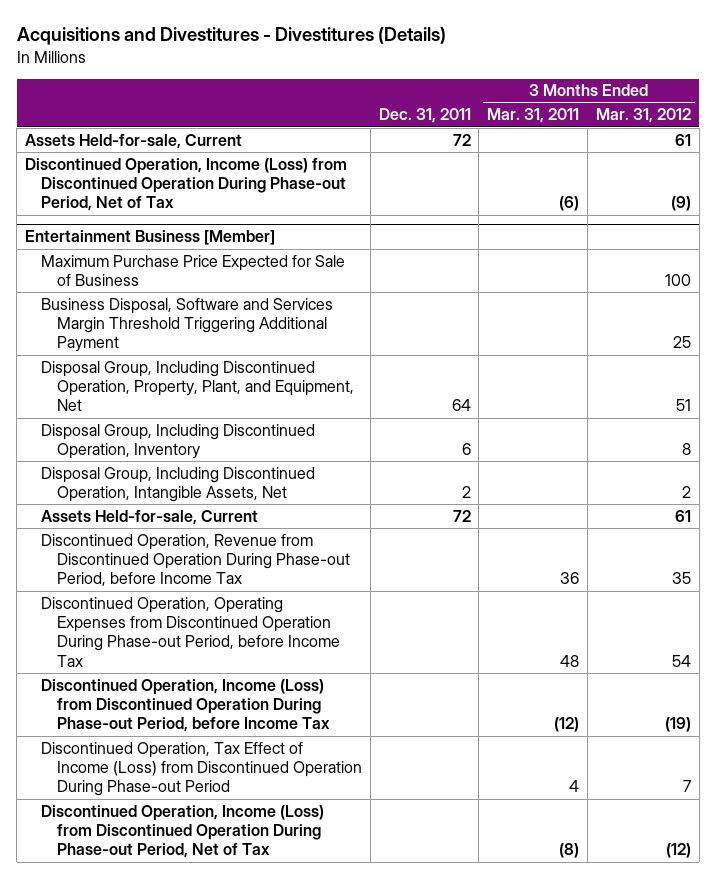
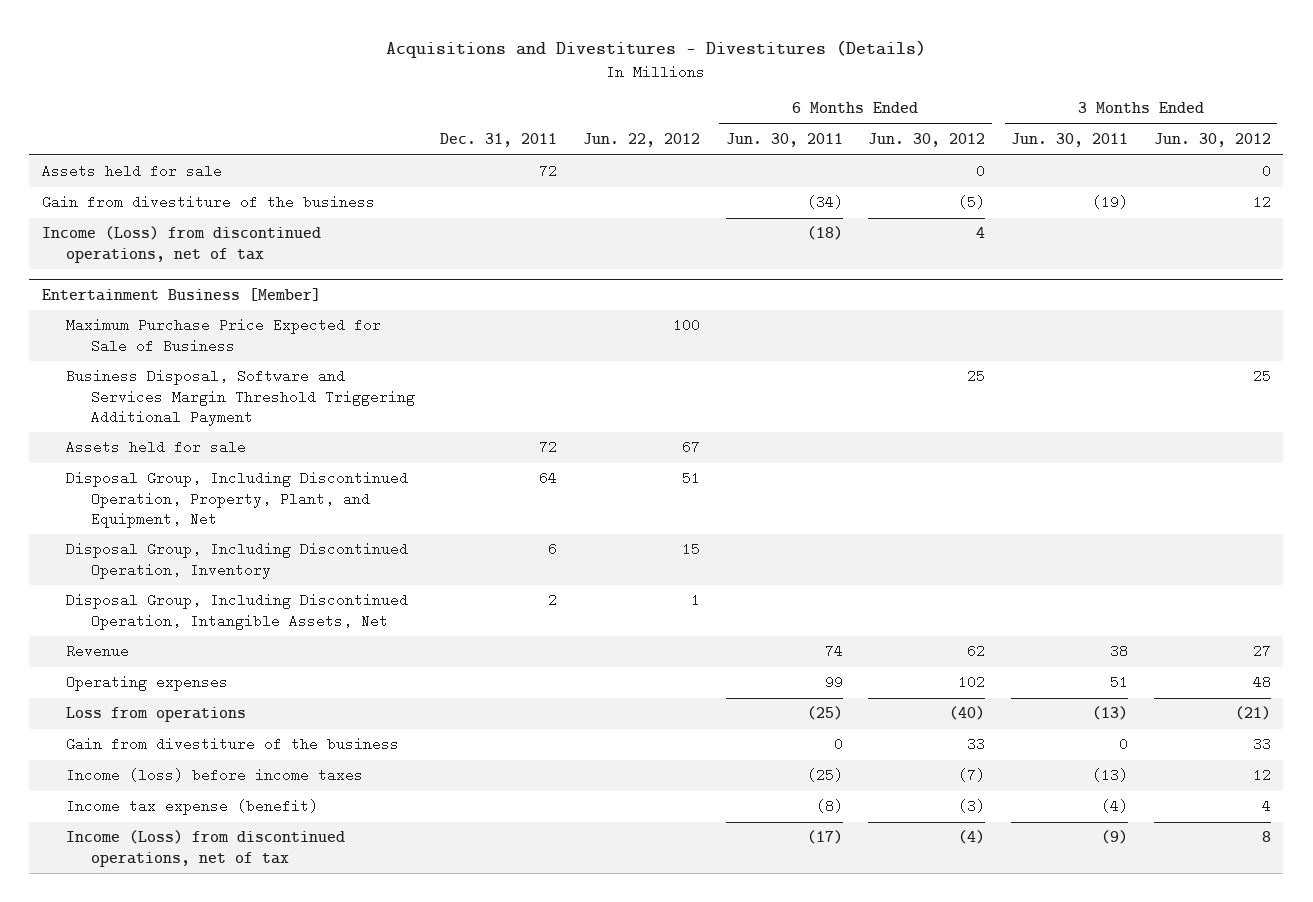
- | Dec. 31, 2011 | 3 Months Ended Mar. 31, 2011 | 3 Months Ended Mar. 31, 2012
+ | Dec. 31, 2011 | Jun. 22, 2012 | 6 Months Ended Jun. 30, 2011 | 6 Months Ended Jun. 30, 2012 | 3 Months Ended Jun. 30, 2011 | 3 Months Ended Jun. 30, 2012
- Assets Held-for-sale, Current | 72 | | 61
- Discontinued Operation, Income (Loss) from Discontinued Operation During Phase-out Period, Net of Tax | | (6) | (9)
+ Assets held for sale | 72 | | | 0 | | 0
+ Gain from divestiture of the business | | | (34) | (5) | (19) | 12
+ Income (Loss) from discontinued operations, net of tax | | | (18) | 4 | |
@ Entertainment Business [Member]
+ Assets held for sale | 72 | 67 | | | |
- Assets Held-for-sale, Current | 72 | | 61
- Discontinued Operation, Revenue from Discontinued Operation During Phase-out Period, before Income Tax | | 36 | 35
- Discontinued Operation, Operating Expenses from Discontinued Operation During Phase-out Period, before Income Tax | | 48 | 54
- Discontinued Operation, Income (Loss) from Discontinued Operation During Phase-out Period, before Income Tax | | (12) | (19)
- Discontinued Operation, Tax Effect of Income (Loss) from Discontinued Operation During Phase-out Period | | 4 | 7
- Discontinued Operation, Income (Loss) from Discontinued Operation During Phase-out Period, Net of Tax | | (8) | (12)
+ Revenue | | | 74 | 62 | 38 | 27
+ Operating expenses | | | 99 | 102 | 51 | 48
+ Loss from operations | | | (25) | (40) | (13) | (21)
+ Gain from divestiture of the business | | | 0 | 33 | 0 | 33
+ Income (loss) before income taxes | | | (25) | (7) | (13) | 12
+ Income tax expense (benefit) | | | (8) | (3) | (4) | 4
+ Income (Loss) from discontinued operations, net of tax | | | (17) | (4) | (9) | 8

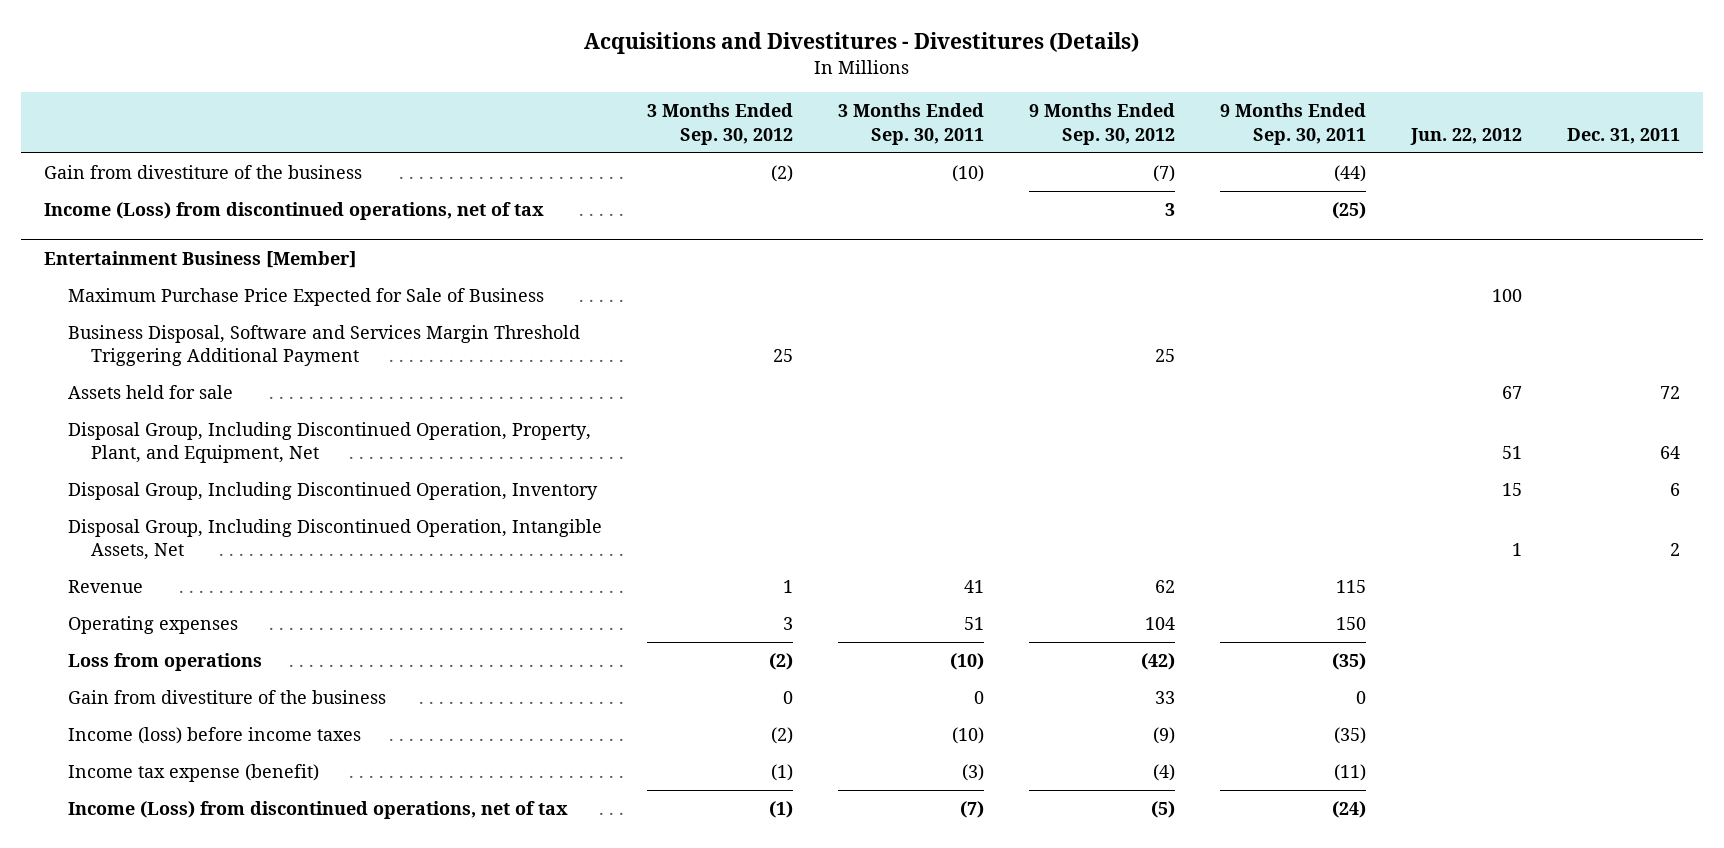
- | Dec. 31, 2011 | Jun. 22, 2012 | 6 Months Ended Jun. 30, 2011 | 6 Months Ended Jun. 30, 2012 | 3 Months Ended Jun. 30, 2011 | 3 Months Ended Jun. 30, 2012
+ | 3 Months Ended Sep. 30, 2012 | 3 Months Ended Sep. 30, 2011 | 9 Months Ended Sep. 30, 2012 | 9 Months Ended Sep. 30, 2011 | Jun. 22, 2012 | Dec. 31, 2011
- Assets held for sale | 72 | | | 0 | | 0

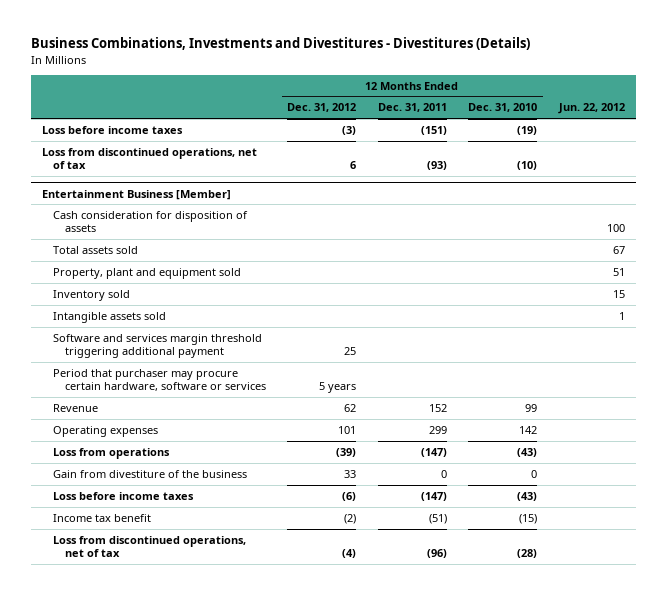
- Acquisitions and Divestitures - Divestitures (Details)
+ Business Combinations, Investments and Divestitures - Divestitures (Details)
- | 3 Months Ended Sep. 30, 2012 | 3 Months Ended Sep. 30, 2011 | 9 Months Ended Sep. 30, 2012 | 9 Months Ended Sep. 30, 2011 | Jun. 22, 2012 | Dec. 31, 2011
+ | 12 Months Ended Dec. 31, 2012 | 12 Months Ended Dec. 31, 2011 | 12 Months Ended Dec. 31, 2010 | Jun. 22, 2012
- Gain from divestiture of the business | (2) | (10) | (7) | (44) | |
- Income (Loss) from discontinued operations, net of tax | | | 3 | (25) | |
+ Loss before income taxes | (3) | (151) | (19) |
+ Loss from discontinued operations, net of tax | 6 | (93) | (10) |
@ Entertainment Business [Member]
- Maximum Purchase Price Expected for Sale of Business | | | | | 100 |
- Business Disposal, Software and Services Margin Threshold Triggering Additional Payment | 25 | | 25 | | |
- Assets held for sale | | | | | 67 | 72
- Disposal Group, Including Discontinued Operation, Property, Plant, and Equipment, Net | | | | | 51 | 64
- Disposal Group, Including Discontinued Operation, Inventory | | | | | 15 | 6
- Disposal Group, Including Discontinued Operation, Intangible Assets, Net | | | | | 1 | 2
+ Cash consideration for disposition of assets | | | | 100
+ Total assets sold | | | | 67
+ Property, plant and equipment sold | | | | 51
+ Inventory sold | | | | 15
+ Intangible assets sold | | | | 1
+ Software and services margin threshold triggering additional payment | 25 | | |
+ Period that purchaser may procure certain hardware, software or services | 5 years | | |
- Income (loss) before income taxes | (2) | (10) | (9) | (35) | |
- Income tax expense (benefit) | (1) | (3) | (4) | (11) | |
- Income (Loss) from discontinued operations, net of tax | (1) | (7) | (5) | (24) | |
+ Loss before income taxes | (6) | (147) | (43) |
+ Income tax benefit | (2) | (51) | (15) |
+ Loss from discontinued operations, net of tax | (4) | (96) | (28) |

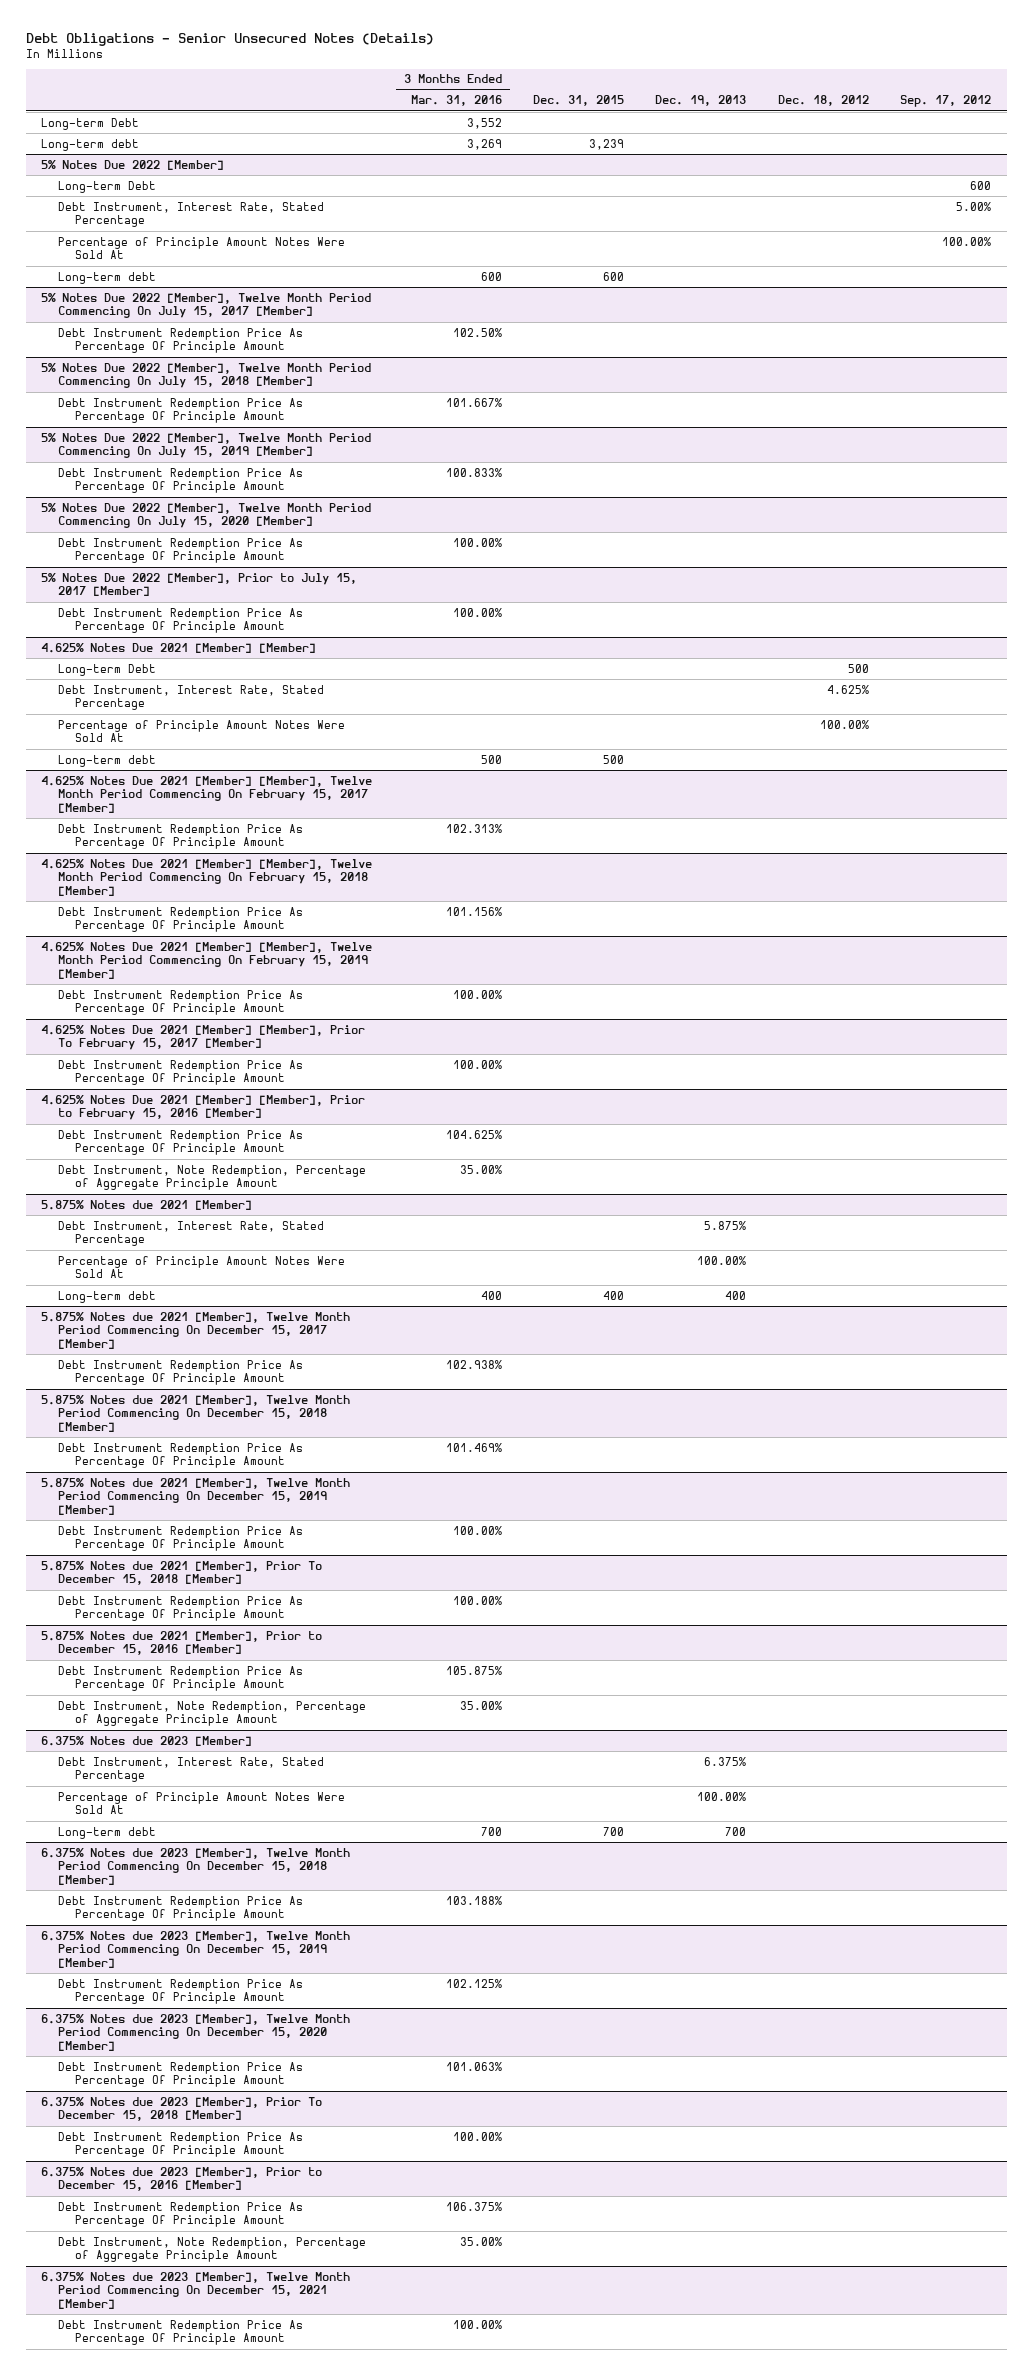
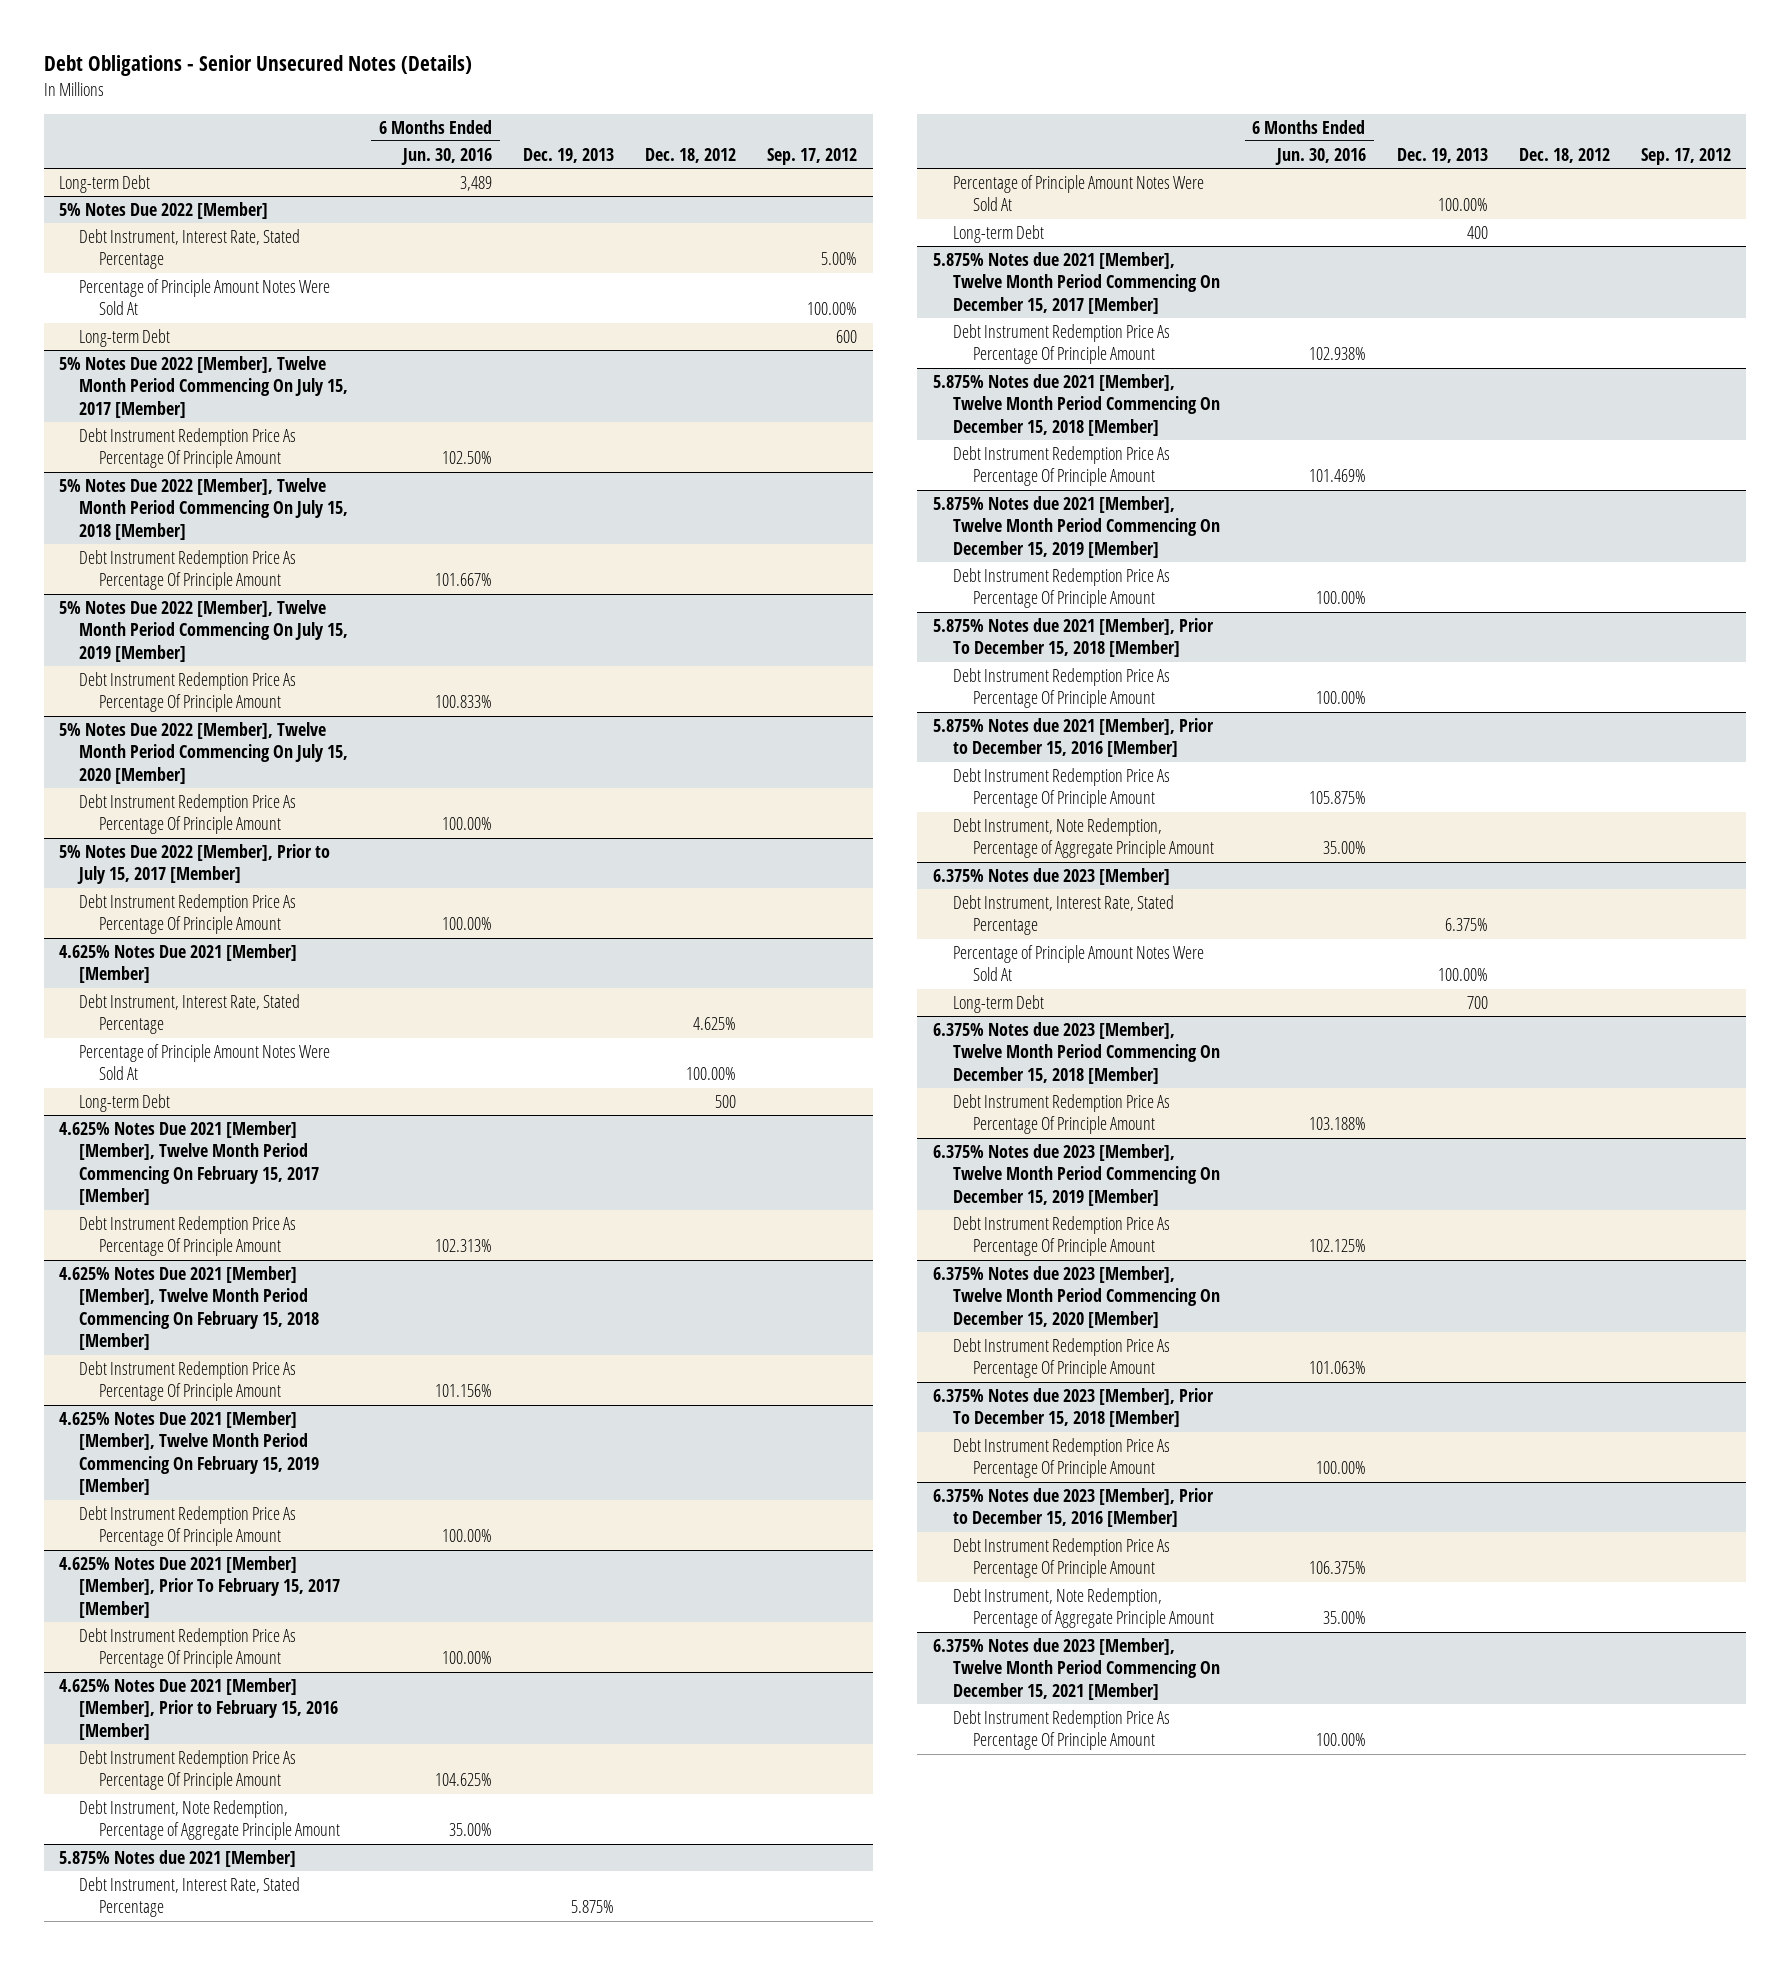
- | 3 Months Ended Mar. 31, 2016 | Dec. 31, 2015 | Dec. 19, 2013 | Dec. 18, 2012 | Sep. 17, 2012
+ | 6 Months Ended Jun. 30, 2016 | Dec. 19, 2013 | Dec. 18, 2012 | Sep. 17, 2012
- Long-term debt | 3,269 | 3,239 | | |
@ 5% Notes Due 2022 [Member]
- Long-term debt | 600 | 600 | | |
moved down: Long-term Debt | | | | 600
@ 4.625% Notes Due 2021 [Member] [Member]
- Long-term debt | 500 | 500 | | |
moved down: Long-term Debt | | | 500 |
@ 5.875% Notes due 2021 [Member]
- Long-term debt | 400 | 400 | 400 | |
+ Long-term Debt | | 400 | |
@ 6.375% Notes due 2023 [Member]
- Long-term debt | 700 | 700 | 700 | |
+ Long-term Debt | | 700 | |

